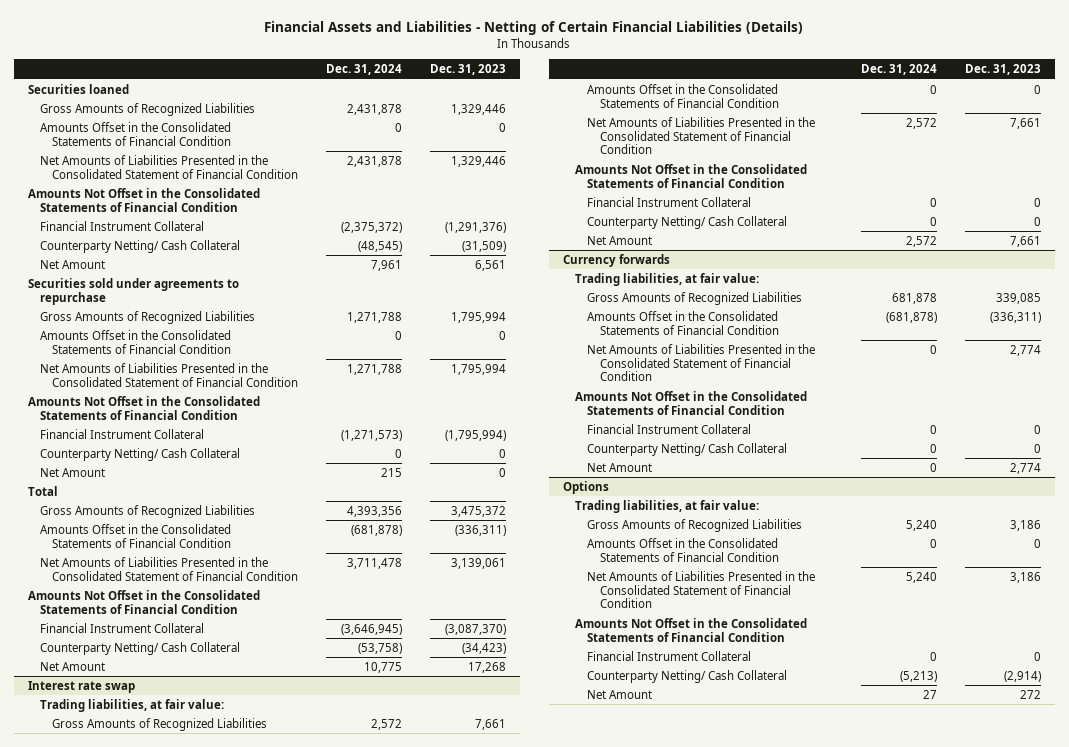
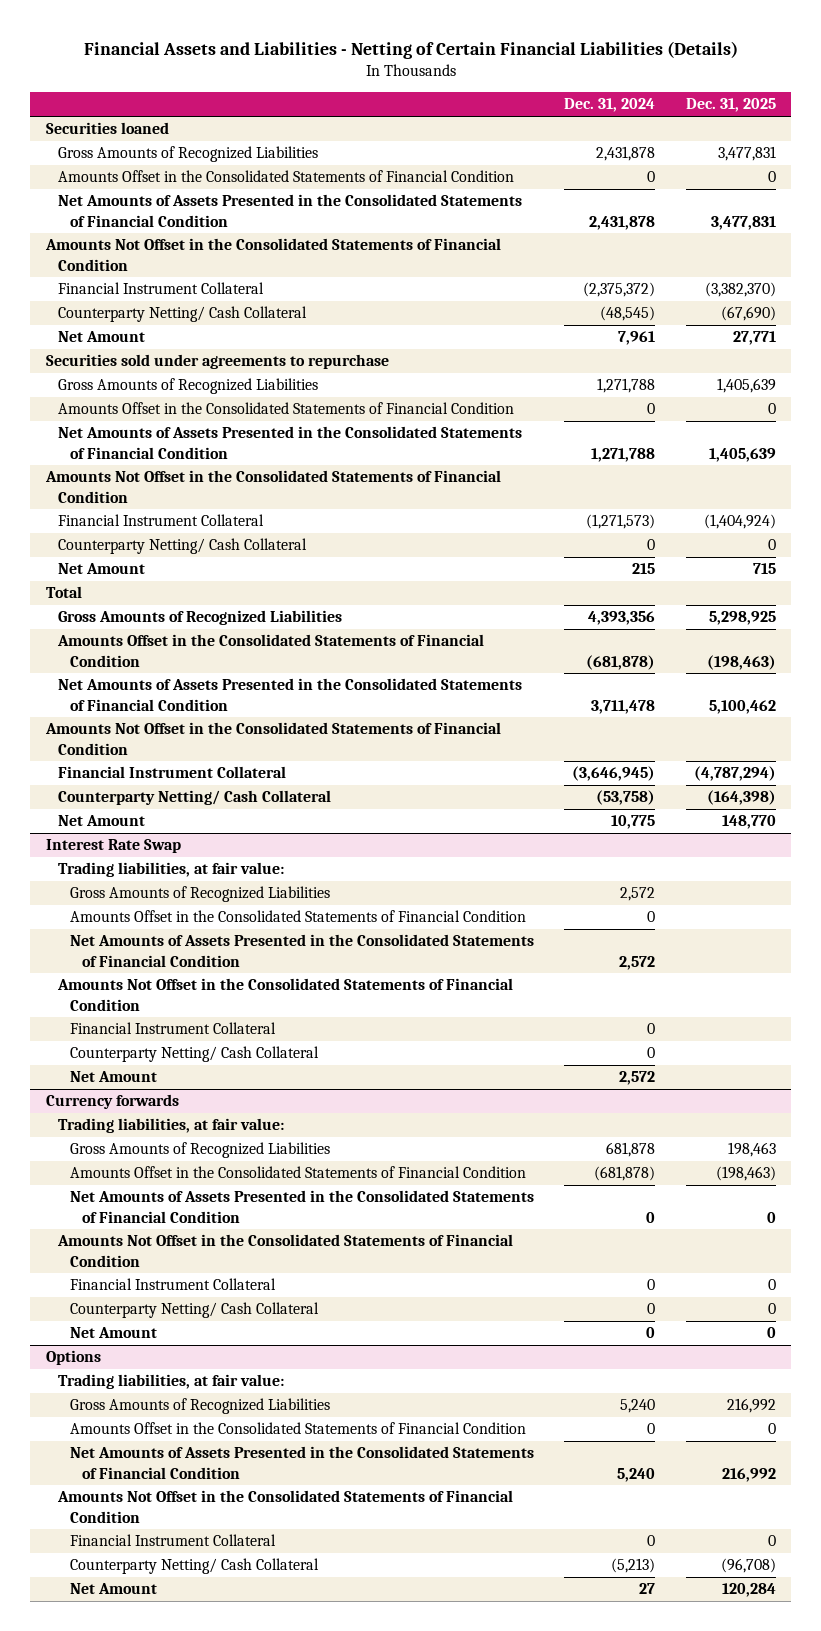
- | Dec. 31, 2024 | Dec. 31, 2023
+ | Dec. 31, 2024 | Dec. 31, 2025
- Net Amounts of Liabilities Presented in the Consolidated Statement of Financial Condition | 2,431,878 | 1,329,446
+ Net Amounts of Assets Presented in the Consolidated Statements of Financial Condition | 2,431,878 | 3,477,831
- Net Amounts of Liabilities Presented in the Consolidated Statement of Financial Condition | 1,271,788 | 1,795,994
+ Net Amounts of Assets Presented in the Consolidated Statements of Financial Condition | 1,271,788 | 1,405,639
- Net Amounts of Liabilities Presented in the Consolidated Statement of Financial Condition | 3,711,478 | 3,139,061
+ Net Amounts of Assets Presented in the Consolidated Statements of Financial Condition | 3,711,478 | 5,100,462
- Interest rate swap
+ Interest Rate Swap
- Net Amounts of Liabilities Presented in the Consolidated Statement of Financial Condition | 2,572 | 7,661
+ Net Amounts of Assets Presented in the Consolidated Statements of Financial Condition | 2,572 |
@ Currency forwards
- Net Amounts of Liabilities Presented in the Consolidated Statement of Financial Condition | 0 | 2,774
+ Net Amounts of Assets Presented in the Consolidated Statements of Financial Condition | 0 | 0
@ Options
- Net Amounts of Liabilities Presented in the Consolidated Statement of Financial Condition | 5,240 | 3,186
+ Net Amounts of Assets Presented in the Consolidated Statements of Financial Condition | 5,240 | 216,992

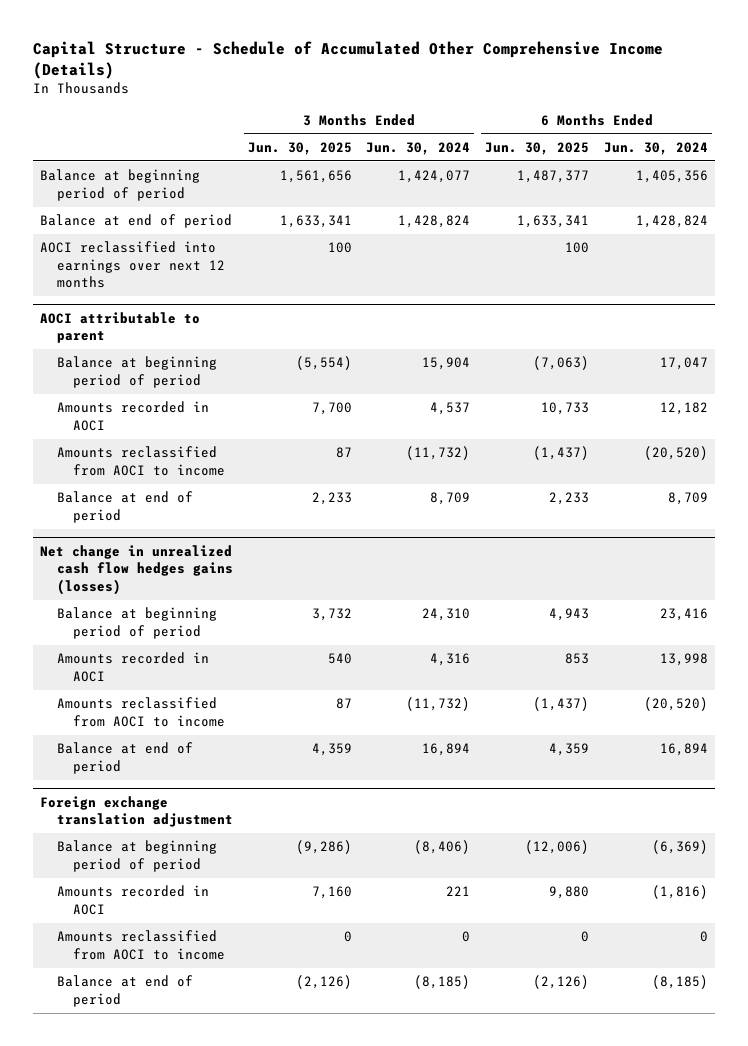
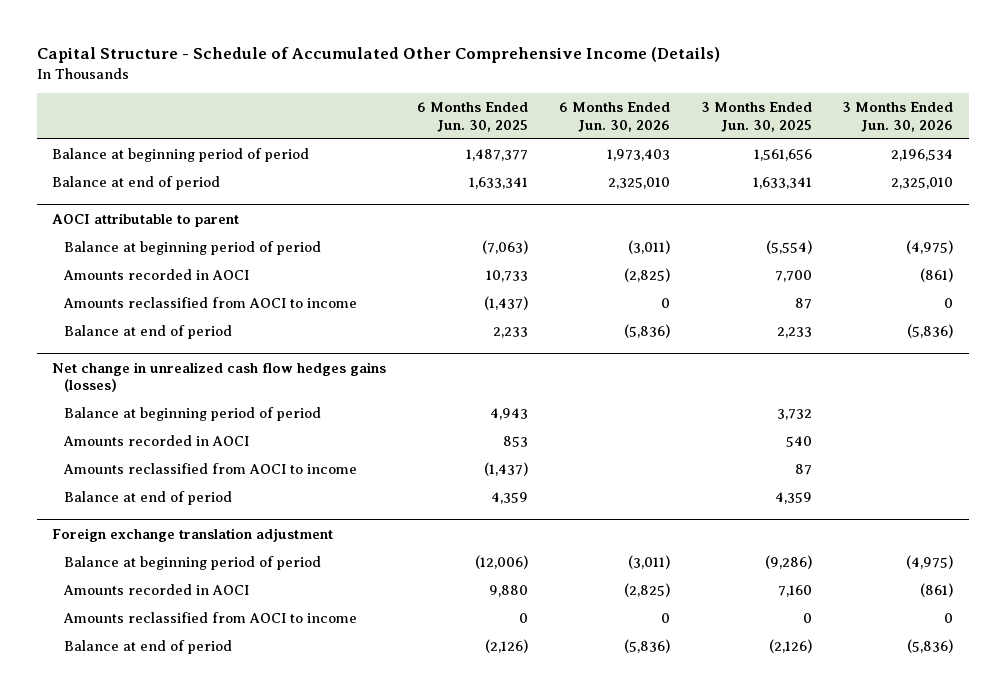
- | 3 Months Ended Jun. 30, 2025 | 3 Months Ended Jun. 30, 2024 | 6 Months Ended Jun. 30, 2025 | 6 Months Ended Jun. 30, 2024
+ | 6 Months Ended Jun. 30, 2025 | 6 Months Ended Jun. 30, 2026 | 3 Months Ended Jun. 30, 2025 | 3 Months Ended Jun. 30, 2026
- AOCI reclassified into earnings over next 12 months | 100 | | 100 |

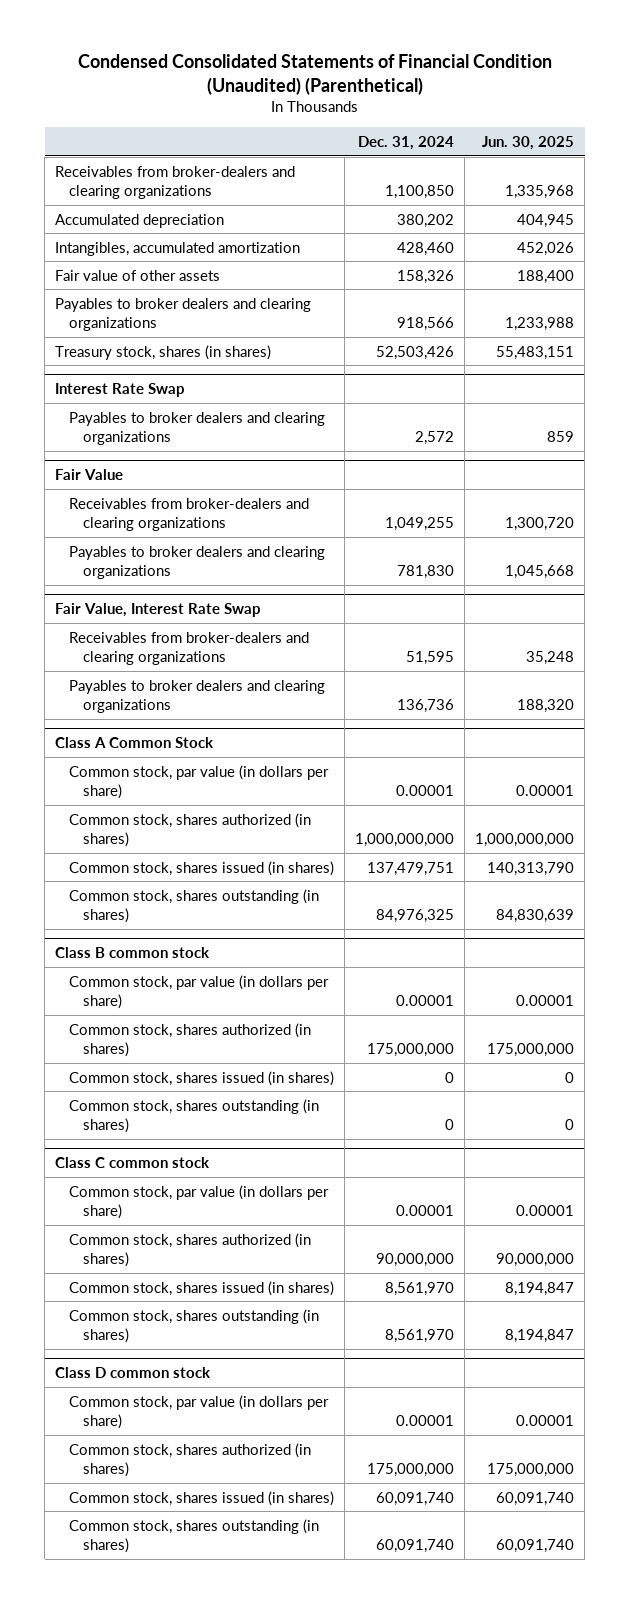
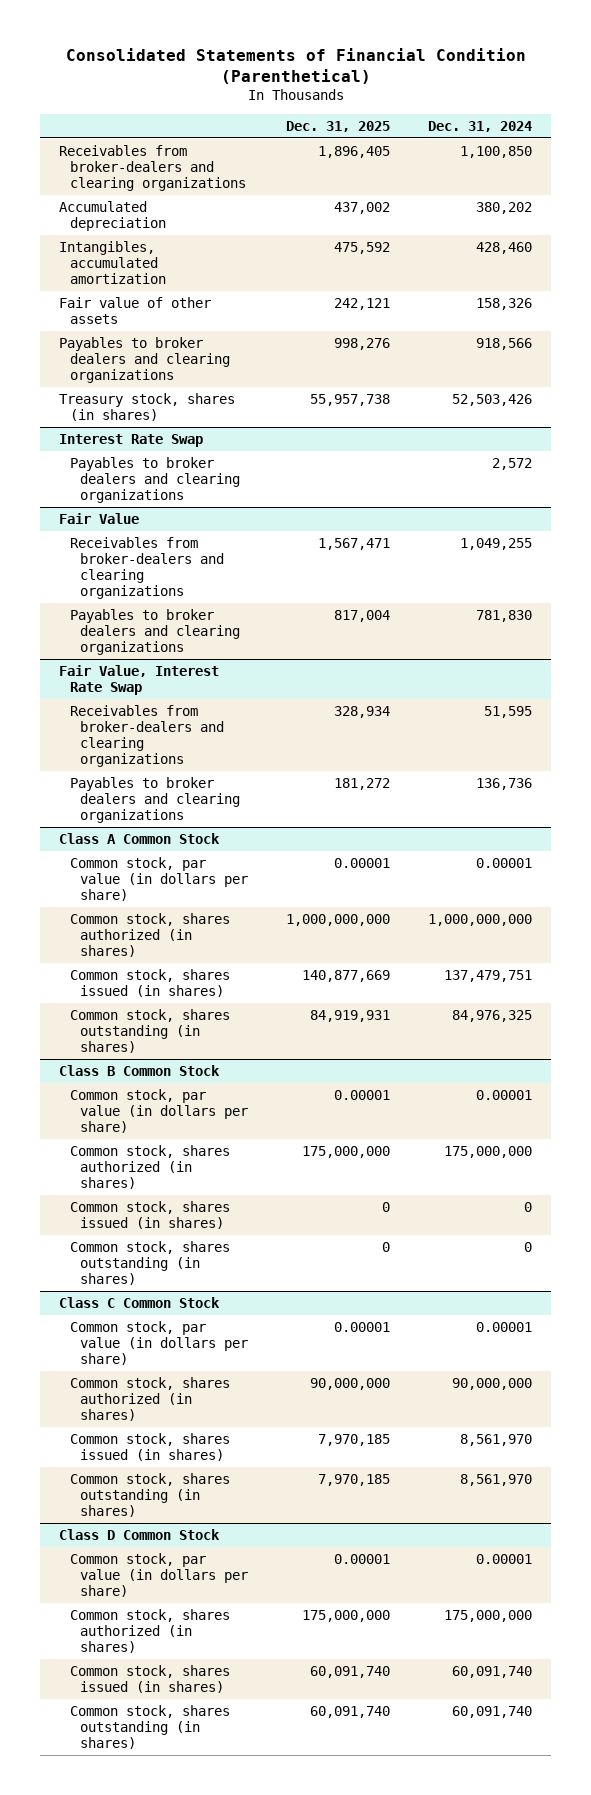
- Condensed Consolidated Statements of Financial Condition (Unaudited) (Parenthetical)
+ Consolidated Statements of Financial Condition (Parenthetical)
- | Dec. 31, 2024 | Jun. 30, 2025
+ | Dec. 31, 2025 | Dec. 31, 2024
- Class B common stock
+ Class B Common Stock
- Class C common stock
+ Class C Common Stock
- Class D common stock
+ Class D Common Stock

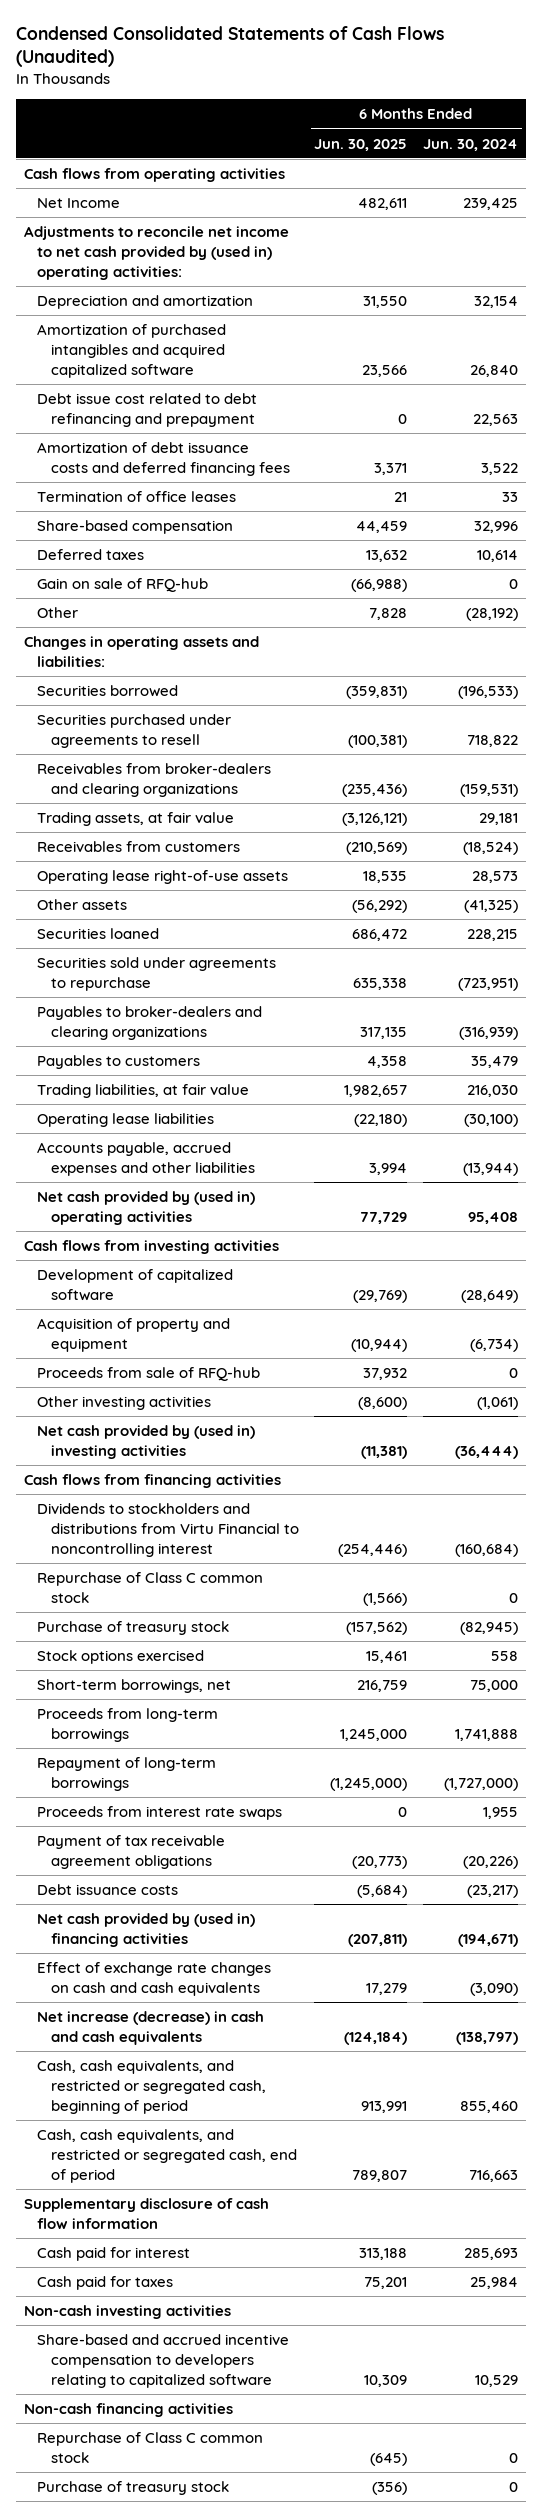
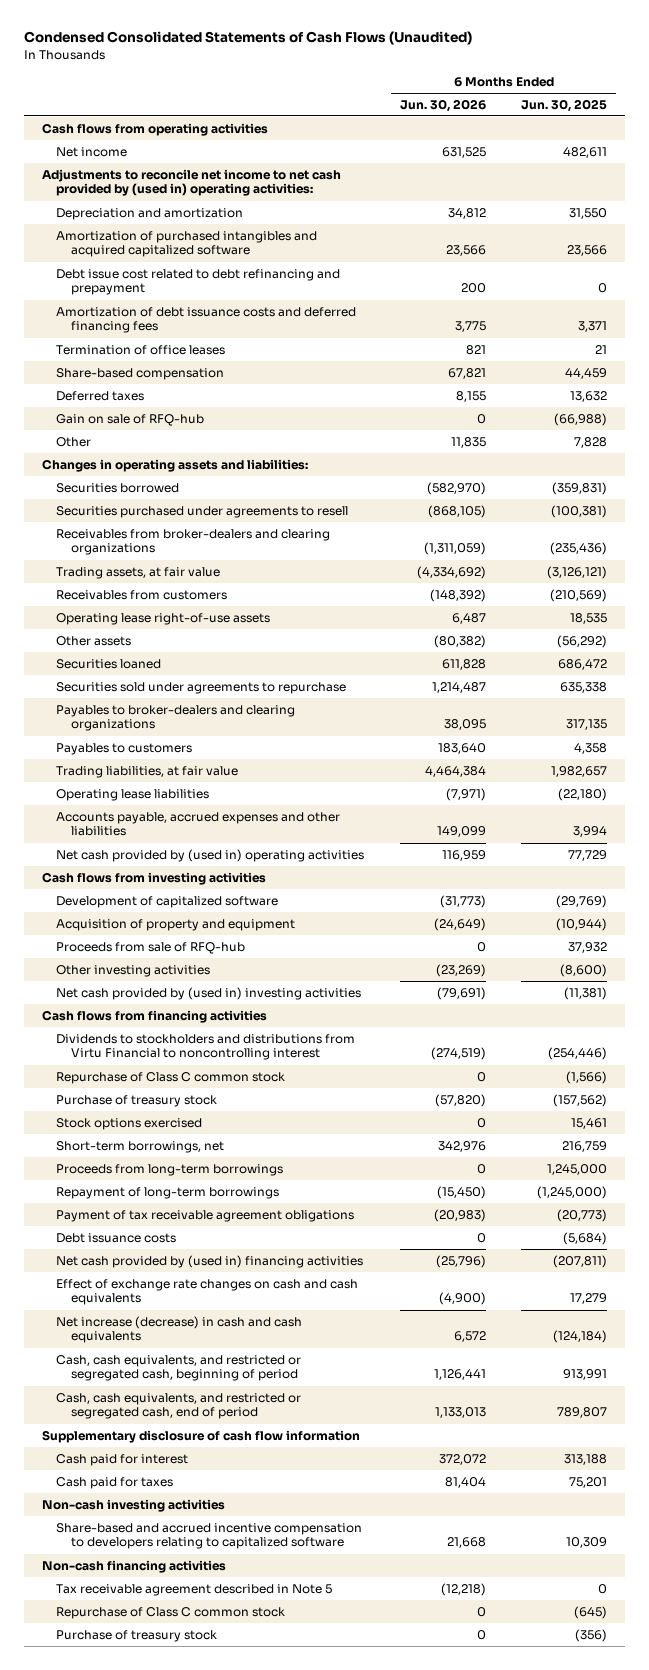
- | 6 Months Ended Jun. 30, 2025 | 6 Months Ended Jun. 30, 2024
+ | 6 Months Ended Jun. 30, 2026 | 6 Months Ended Jun. 30, 2025
- Net Income | 482,611 | 239,425
+ Net income | 631,525 | 482,611
- Proceeds from interest rate swaps | 0 | 1,955
+ Tax receivable agreement described in Note 5 | (12,218) | 0

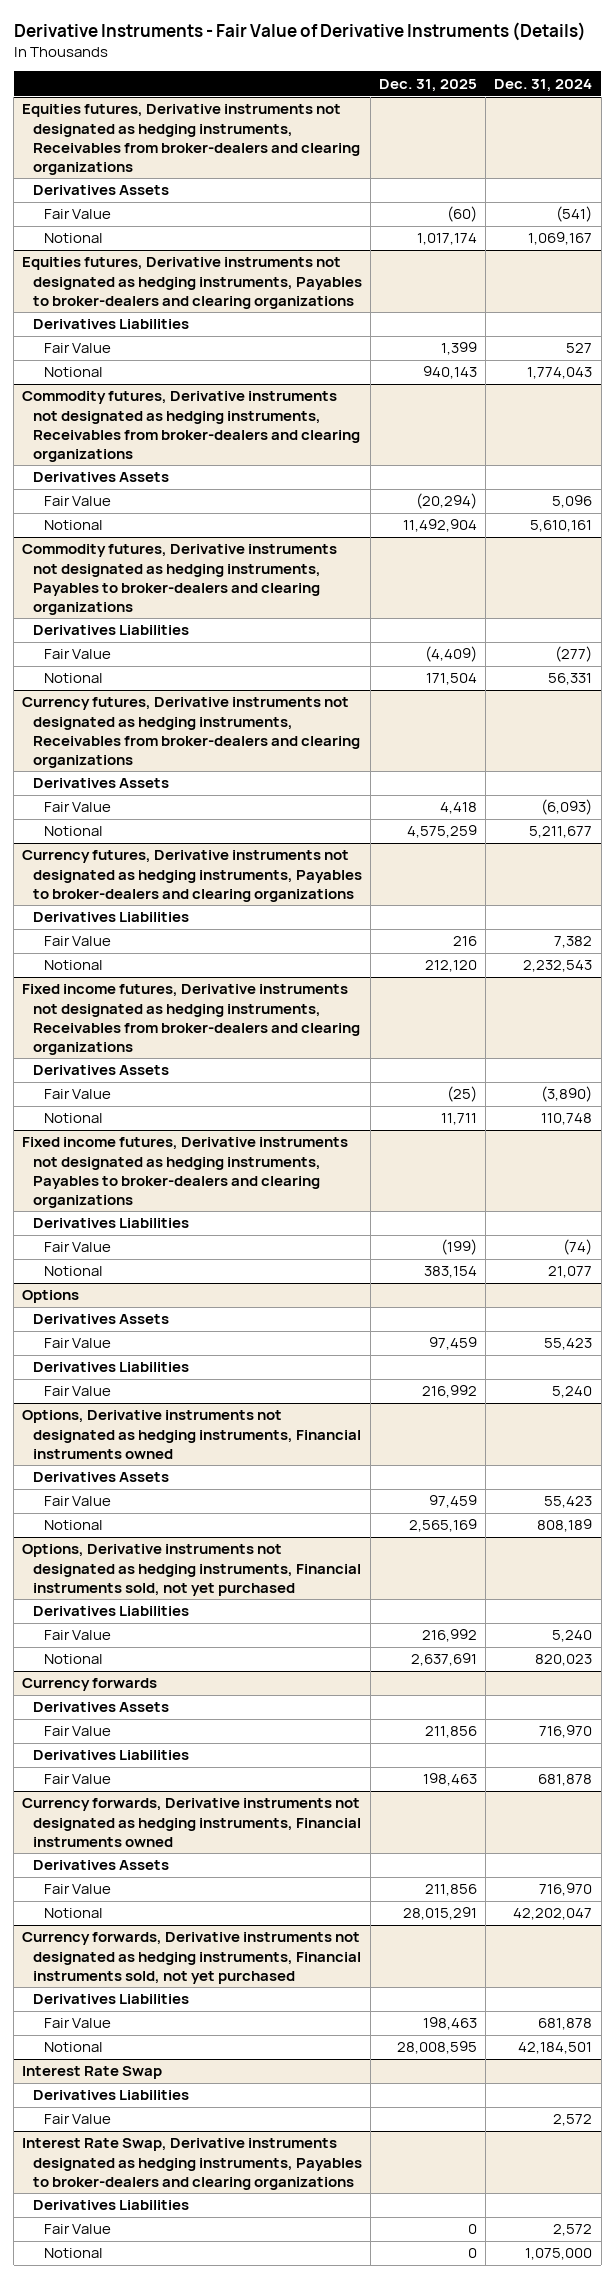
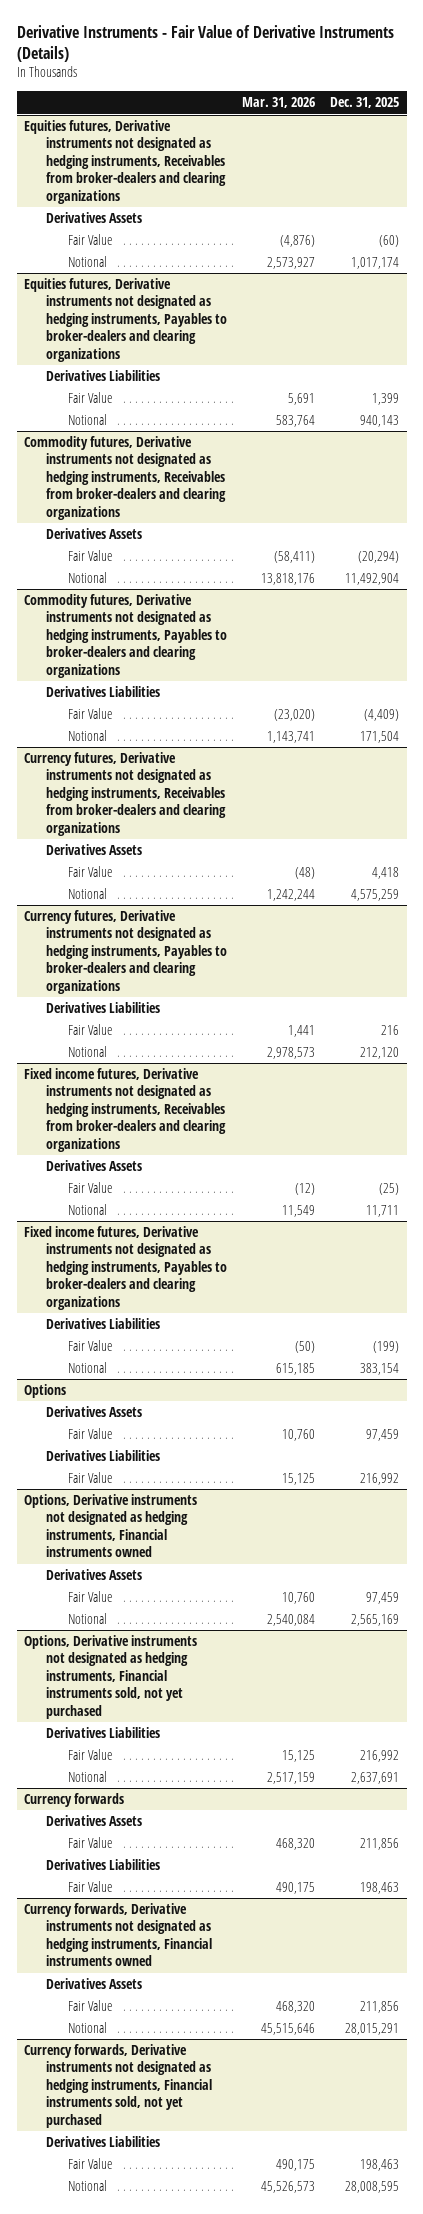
- | Dec. 31, 2025 | Dec. 31, 2024
+ | Mar. 31, 2026 | Dec. 31, 2025
- Interest Rate Swap
- Derivatives Liabilities
- Fair Value | | 2,572
- Interest Rate Swap, Derivative instruments designated as hedging instruments, Payables to broker-dealers and clearing organizations
- Derivatives Liabilities
- Fair Value | 0 | 2,572
- Notional | 0 | 1,075,000

